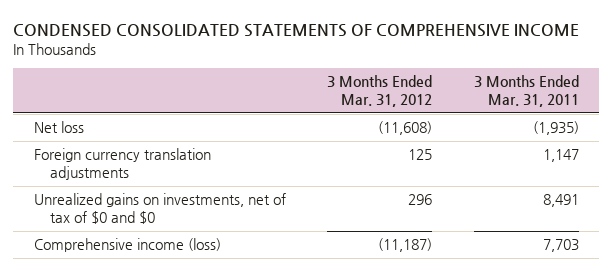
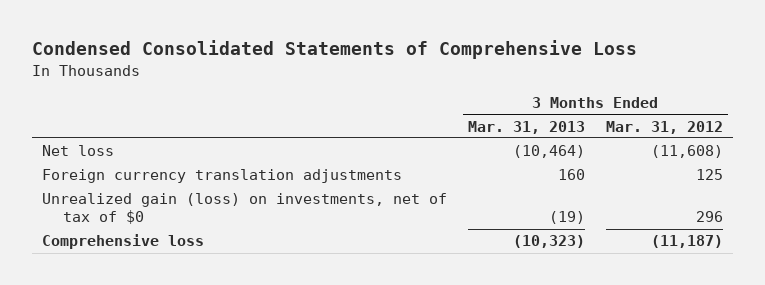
- CONDENSED CONSOLIDATED STATEMENTS OF COMPREHENSIVE INCOME
+ Condensed Consolidated Statements of Comprehensive Loss
- | 3 Months Ended Mar. 31, 2012 | 3 Months Ended Mar. 31, 2011
+ | 3 Months Ended Mar. 31, 2013 | 3 Months Ended Mar. 31, 2012
- Unrealized gains on investments, net of tax of $0 and $0 | 296 | 8,491
- Comprehensive income (loss) | (11,187) | 7,703
+ Unrealized gain (loss) on investments, net of tax of $0 | (19) | 296
+ Comprehensive loss | (10,323) | (11,187)

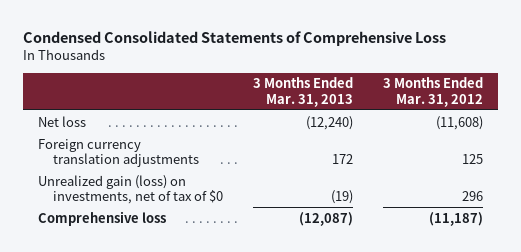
- Net loss | (10,464) | (11,608)
- Foreign currency translation adjustments | 160 | 125
+ Net loss | (12,240) | (11,608)
+ Foreign currency translation adjustments | 172 | 125
- Comprehensive loss | (10,323) | (11,187)
+ Comprehensive loss | (12,087) | (11,187)

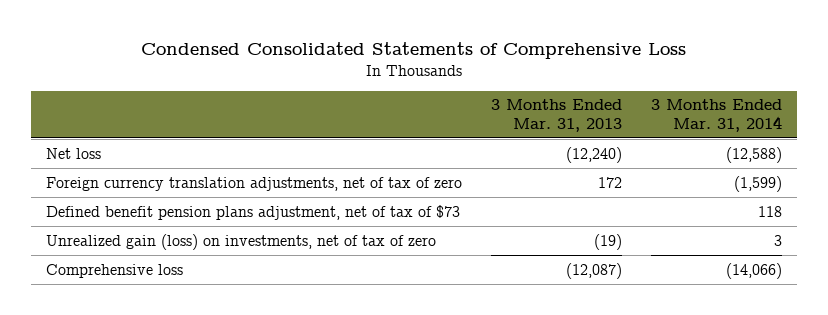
- | 3 Months Ended Mar. 31, 2013 | 3 Months Ended Mar. 31, 2012
+ | 3 Months Ended Mar. 31, 2013 | 3 Months Ended Mar. 31, 2014
- Foreign currency translation adjustments | 172 | 125
- Unrealized gain (loss) on investments, net of tax of $0 | (19) | 296
+ Foreign currency translation adjustments, net of tax of zero | 172 | (1,599)
+ Defined benefit pension plans adjustment, net of tax of $73 | | 118
+ Unrealized gain (loss) on investments, net of tax of zero | (19) | 3

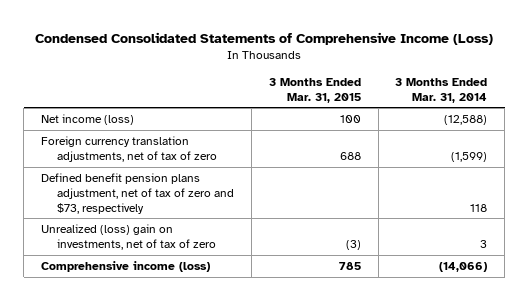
- Condensed Consolidated Statements of Comprehensive Loss
+ Condensed Consolidated Statements of Comprehensive Income (Loss)
- | 3 Months Ended Mar. 31, 2013 | 3 Months Ended Mar. 31, 2014
+ | 3 Months Ended Mar. 31, 2015 | 3 Months Ended Mar. 31, 2014
- Net loss | (12,240) | (12,588)
+ Net income (loss) | 100 | (12,588)
- Defined benefit pension plans adjustment, net of tax of $73 | | 118
- Unrealized gain (loss) on investments, net of tax of zero | (19) | 3
- Comprehensive loss | (12,087) | (14,066)
+ Defined benefit pension plans adjustment, net of tax of zero and $73, respectively | | 118
+ Unrealized (loss) gain on investments, net of tax of zero | (3) | 3
+ Comprehensive income (loss) | 785 | (14,066)

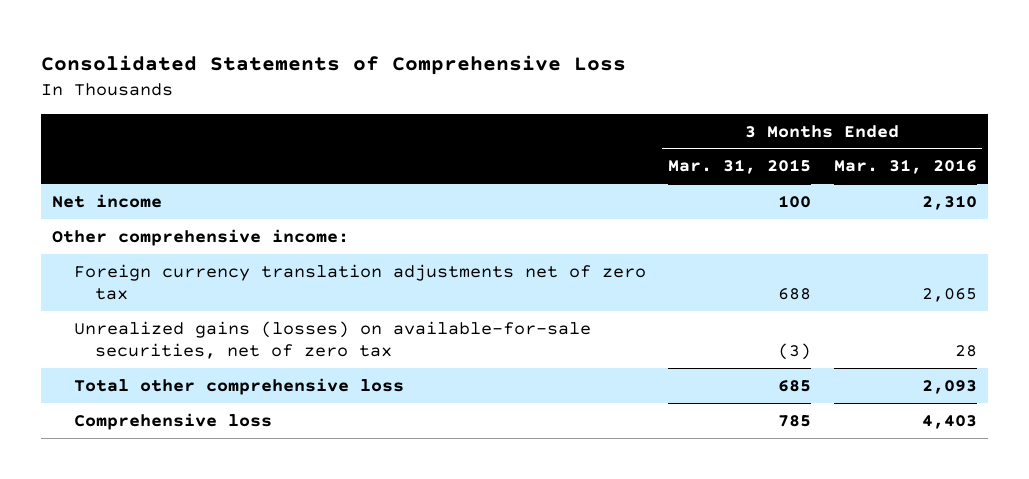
- Condensed Consolidated Statements of Comprehensive Income (Loss)
+ Consolidated Statements of Comprehensive Loss
- | 3 Months Ended Mar. 31, 2015 | 3 Months Ended Mar. 31, 2014
+ | 3 Months Ended Mar. 31, 2015 | 3 Months Ended Mar. 31, 2016
- Net income (loss) | 100 | (12,588)
- Foreign currency translation adjustments, net of tax of zero | 688 | (1,599)
- Defined benefit pension plans adjustment, net of tax of zero and $73, respectively | | 118
- Unrealized (loss) gain on investments, net of tax of zero | (3) | 3
- Comprehensive income (loss) | 785 | (14,066)
+ Net income | 100 | 2,310
+ Other comprehensive income:
+ Foreign currency translation adjustments net of zero tax | 688 | 2,065
+ Unrealized gains (losses) on available-for-sale securities, net of zero tax | (3) | 28
+ Total other comprehensive loss | 685 | 2,093
+ Comprehensive loss | 785 | 4,403

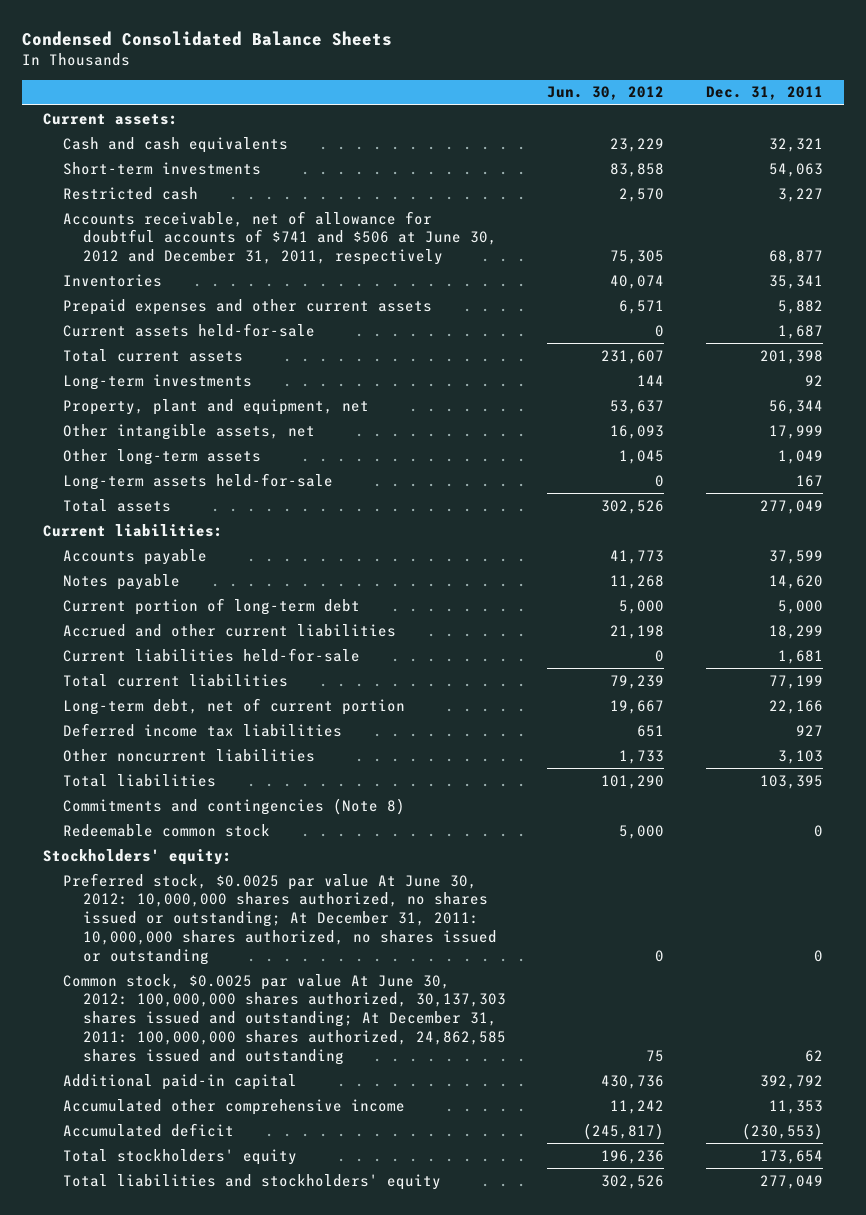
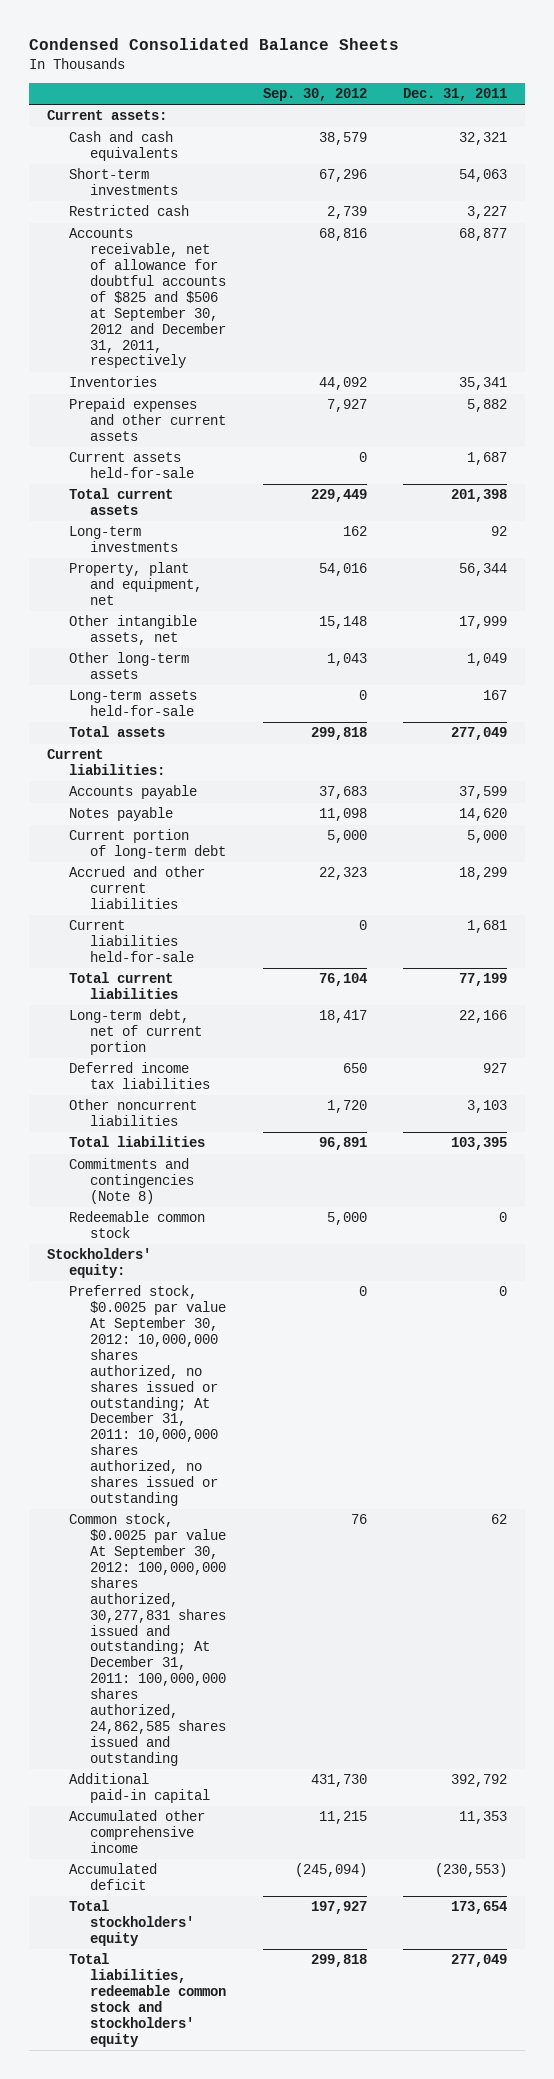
- | Jun. 30, 2012 | Dec. 31, 2011
+ | Sep. 30, 2012 | Dec. 31, 2011
- Accounts receivable, net of allowance for doubtful accounts of $741 and $506 at June 30, 2012 and December 31, 2011, respectively | 75,305 | 68,877
+ Accounts receivable, net of allowance for doubtful accounts of $825 and $506 at September 30, 2012 and December 31, 2011, respectively | 68,816 | 68,877
- Preferred stock, $0.0025 par value At June 30, 2012: 10,000,000 shares authorized, no shares issued or outstanding; At December 31, 2011: 10,000,000 shares authorized, no shares issued or outstanding | 0 | 0
- Common stock, $0.0025 par value At June 30, 2012: 100,000,000 shares authorized, 30,137,303 shares issued and outstanding; At December 31, 2011: 100,000,000 shares authorized, 24,862,585 shares issued and outstanding | 75 | 62
+ Preferred stock, $0.0025 par value At September 30, 2012: 10,000,000 shares authorized, no shares issued or outstanding; At December 31, 2011: 10,000,000 shares authorized, no shares issued or outstanding | 0 | 0
+ Common stock, $0.0025 par value At September 30, 2012: 100,000,000 shares authorized, 30,277,831 shares issued and outstanding; At December 31, 2011: 100,000,000 shares authorized, 24,862,585 shares issued and outstanding | 76 | 62
- Total liabilities and stockholders' equity | 302,526 | 277,049
+ Total liabilities, redeemable common stock and stockholders' equity | 299,818 | 277,049

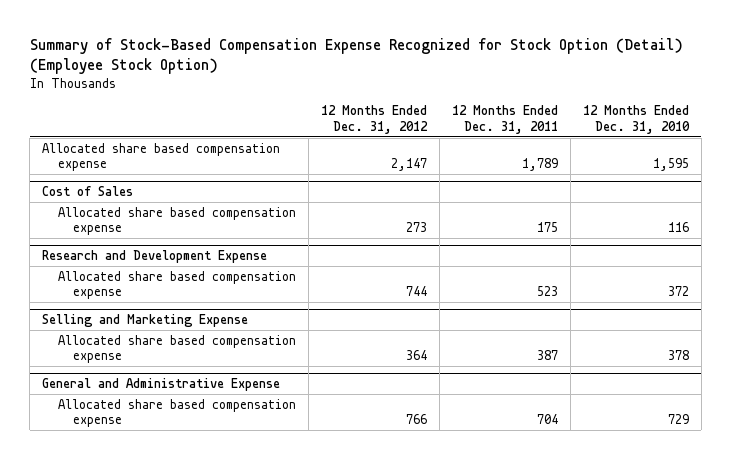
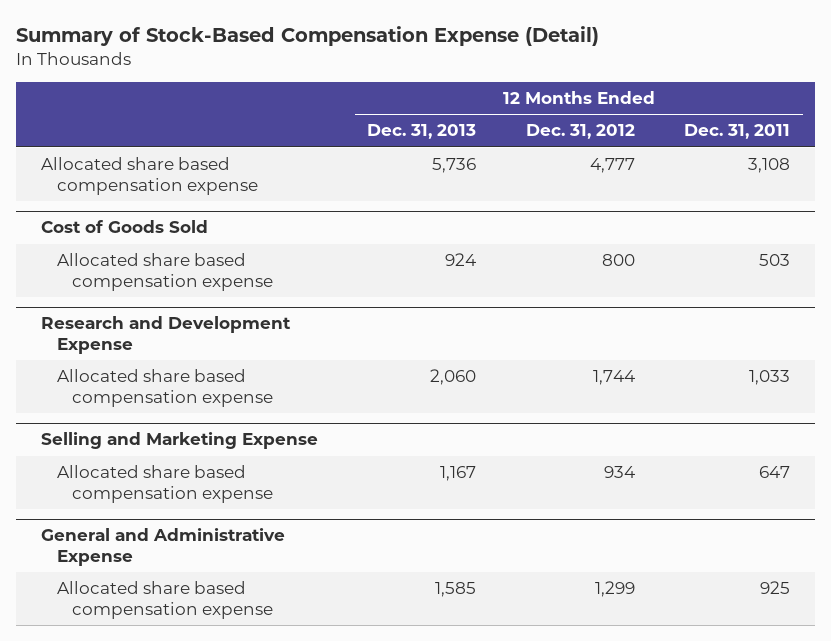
- Summary of Stock-Based Compensation Expense Recognized for Stock Option (Detail) (Employee Stock Option)
+ Summary of Stock-Based Compensation Expense (Detail)
- | 12 Months Ended Dec. 31, 2012 | 12 Months Ended Dec. 31, 2011 | 12 Months Ended Dec. 31, 2010
+ | 12 Months Ended Dec. 31, 2013 | 12 Months Ended Dec. 31, 2012 | 12 Months Ended Dec. 31, 2011
- Allocated share based compensation expense | 2,147 | 1,789 | 1,595
- Cost of Sales
- Allocated share based compensation expense | 273 | 175 | 116
+ Allocated share based compensation expense | 5,736 | 4,777 | 3,108
+ Cost of Goods Sold
+ Allocated share based compensation expense | 924 | 800 | 503
@ Research and Development Expense
- Allocated share based compensation expense | 744 | 523 | 372
+ Allocated share based compensation expense | 2,060 | 1,744 | 1,033
@ Selling and Marketing Expense
- Allocated share based compensation expense | 364 | 387 | 378
+ Allocated share based compensation expense | 1,167 | 934 | 647
@ General and Administrative Expense
- Allocated share based compensation expense | 766 | 704 | 729
+ Allocated share based compensation expense | 1,585 | 1,299 | 925

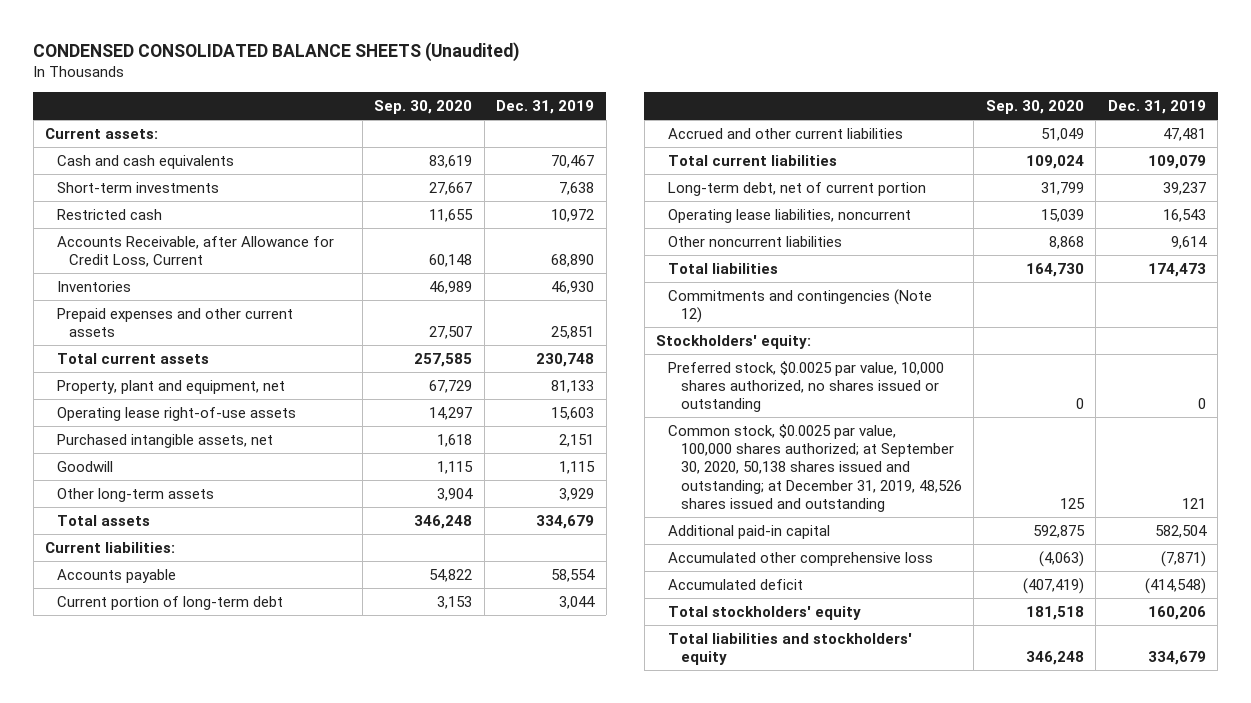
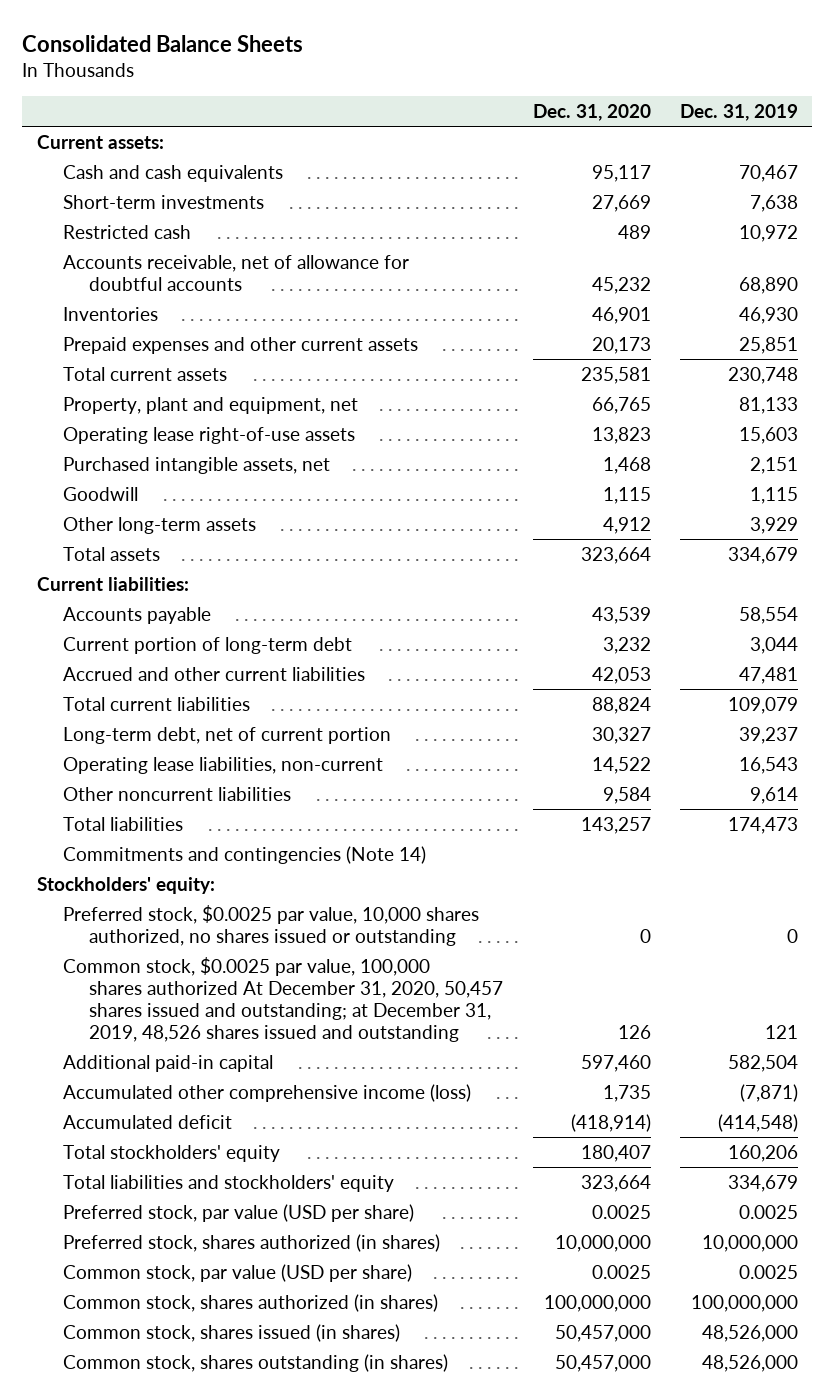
- CONDENSED CONSOLIDATED BALANCE SHEETS (Unaudited)
+ Consolidated Balance Sheets
- | Sep. 30, 2020 | Dec. 31, 2019
+ | Dec. 31, 2020 | Dec. 31, 2019
- Accounts Receivable, after Allowance for Credit Loss, Current | 60,148 | 68,890
+ Accounts receivable, net of allowance for doubtful accounts | 45,232 | 68,890
- Operating lease liabilities, noncurrent | 15,039 | 16,543
+ Operating lease liabilities, non-current | 14,522 | 16,543
- Commitments and contingencies (Note 12)
+ Commitments and contingencies (Note 14)
- Common stock, $0.0025 par value, 100,000 shares authorized; at September 30, 2020, 50,138 shares issued and outstanding; at December 31, 2019, 48,526 shares issued and outstanding | 125 | 121
+ Common stock, $0.0025 par value, 100,000 shares authorized At December 31, 2020, 50,457 shares issued and outstanding; at December 31, 2019, 48,526 shares issued and outstanding | 126 | 121
- Accumulated other comprehensive loss | (4,063) | (7,871)
+ Accumulated other comprehensive income (loss) | 1,735 | (7,871)
+ Preferred stock, par value (USD per share) | 0.0025 | 0.0025
+ Preferred stock, shares authorized (in shares) | 10,000,000 | 10,000,000
+ Common stock, par value (USD per share) | 0.0025 | 0.0025
+ Common stock, shares authorized (in shares) | 100,000,000 | 100,000,000
+ Common stock, shares issued (in shares) | 50,457,000 | 48,526,000
+ Common stock, shares outstanding (in shares) | 50,457,000 | 48,526,000

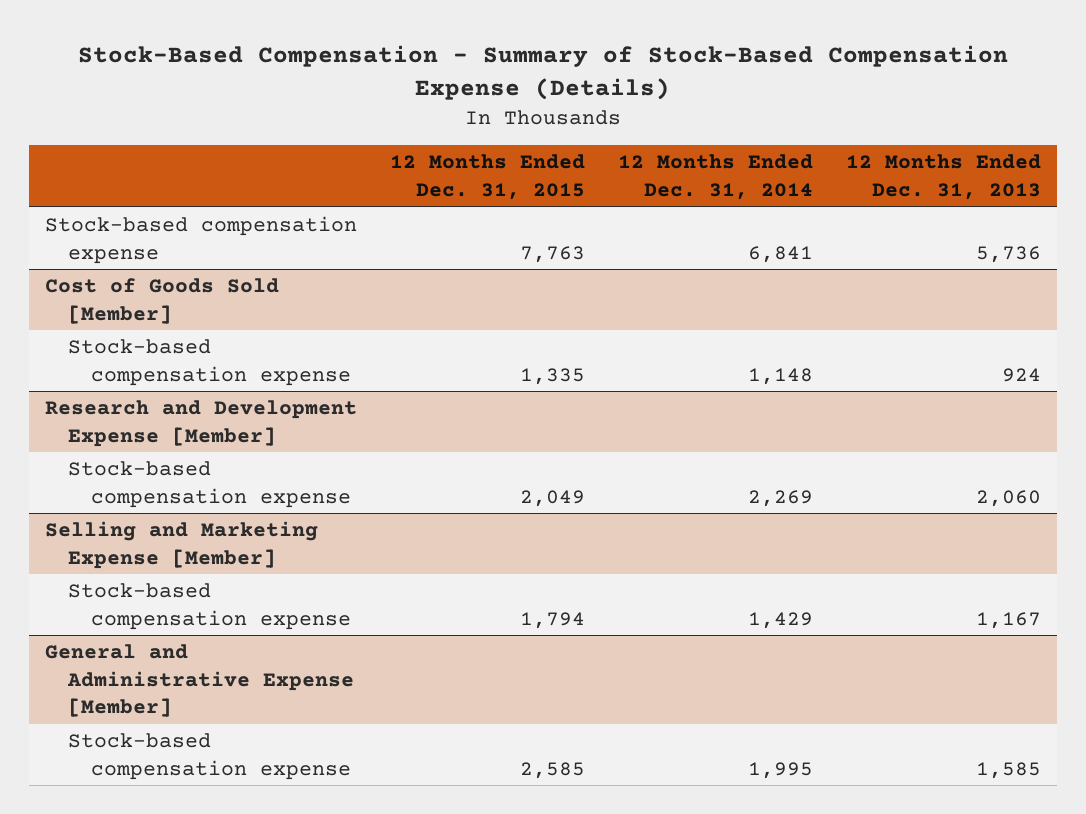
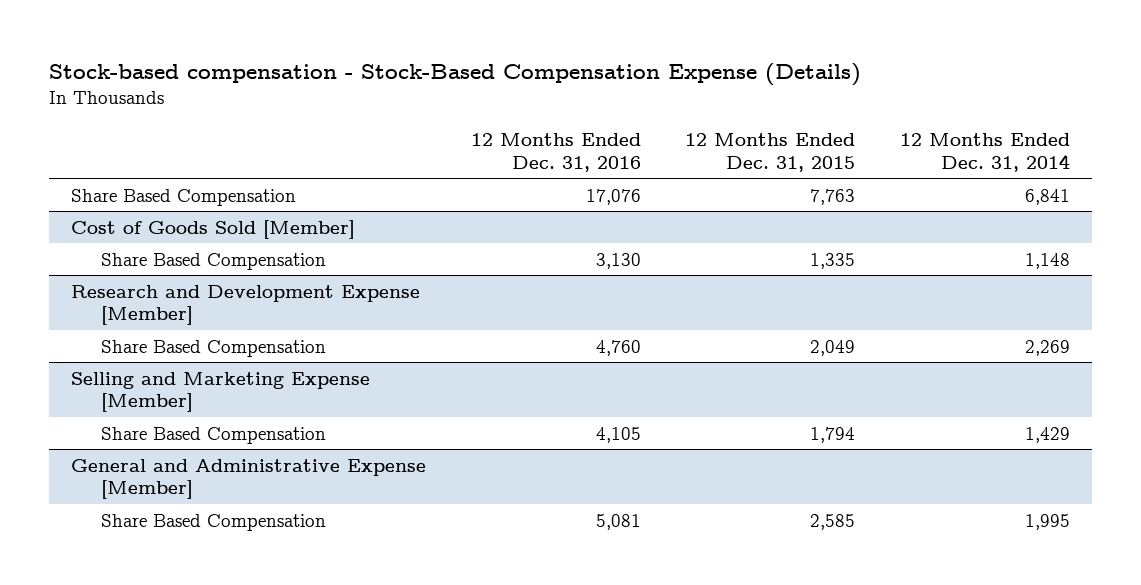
- Stock-Based Compensation - Summary of Stock-Based Compensation Expense (Details)
+ Stock-based compensation - Stock-Based Compensation Expense (Details)
- | 12 Months Ended Dec. 31, 2015 | 12 Months Ended Dec. 31, 2014 | 12 Months Ended Dec. 31, 2013
+ | 12 Months Ended Dec. 31, 2016 | 12 Months Ended Dec. 31, 2015 | 12 Months Ended Dec. 31, 2014
- Stock-based compensation expense | 7,763 | 6,841 | 5,736
+ Share Based Compensation | 17,076 | 7,763 | 6,841
@ Cost of Goods Sold [Member]
- Stock-based compensation expense | 1,335 | 1,148 | 924
+ Share Based Compensation | 3,130 | 1,335 | 1,148
@ Research and Development Expense [Member]
- Stock-based compensation expense | 2,049 | 2,269 | 2,060
+ Share Based Compensation | 4,760 | 2,049 | 2,269
@ Selling and Marketing Expense [Member]
- Stock-based compensation expense | 1,794 | 1,429 | 1,167
+ Share Based Compensation | 4,105 | 1,794 | 1,429
@ General and Administrative Expense [Member]
- Stock-based compensation expense | 2,585 | 1,995 | 1,585
+ Share Based Compensation | 5,081 | 2,585 | 1,995

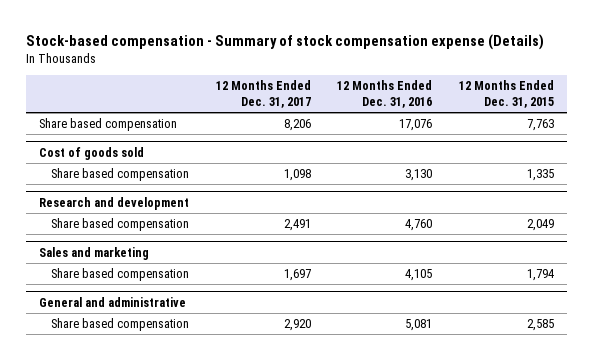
- Stock-based compensation - Stock-Based Compensation Expense (Details)
+ Stock-based compensation - Summary of stock compensation expense (Details)
- | 12 Months Ended Dec. 31, 2016 | 12 Months Ended Dec. 31, 2015 | 12 Months Ended Dec. 31, 2014
+ | 12 Months Ended Dec. 31, 2017 | 12 Months Ended Dec. 31, 2016 | 12 Months Ended Dec. 31, 2015
- Share Based Compensation | 17,076 | 7,763 | 6,841
- Cost of Goods Sold [Member]
- Share Based Compensation | 3,130 | 1,335 | 1,148
- Research and Development Expense [Member]
- Share Based Compensation | 4,760 | 2,049 | 2,269
- Selling and Marketing Expense [Member]
- Share Based Compensation | 4,105 | 1,794 | 1,429
- General and Administrative Expense [Member]
- Share Based Compensation | 5,081 | 2,585 | 1,995
+ Share based compensation | 8,206 | 17,076 | 7,763
+ Cost of goods sold
+ Share based compensation | 1,098 | 3,130 | 1,335
+ Research and development
+ Share based compensation | 2,491 | 4,760 | 2,049
+ Sales and marketing
+ Share based compensation | 1,697 | 4,105 | 1,794
+ General and administrative
+ Share based compensation | 2,920 | 5,081 | 2,585

